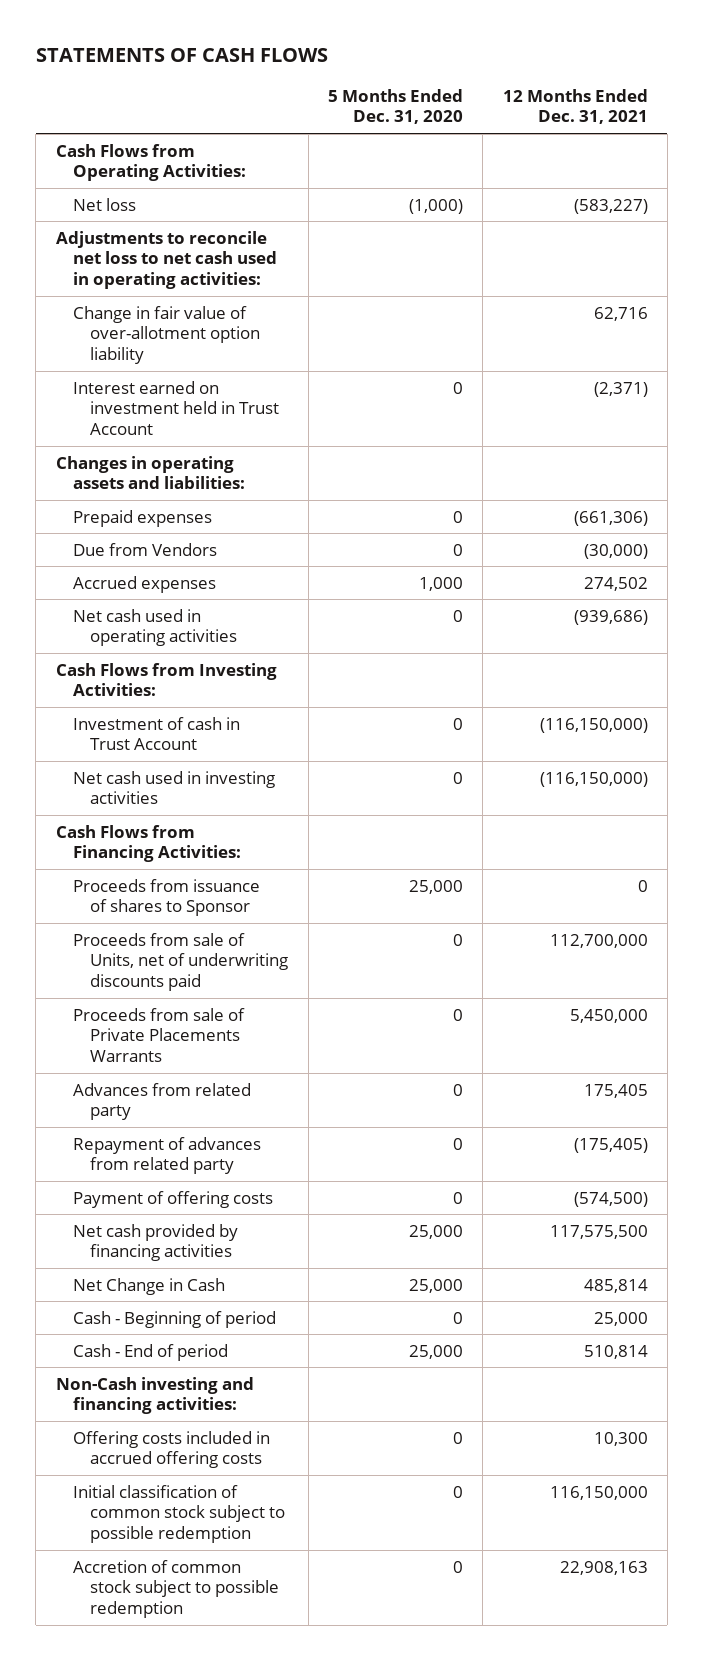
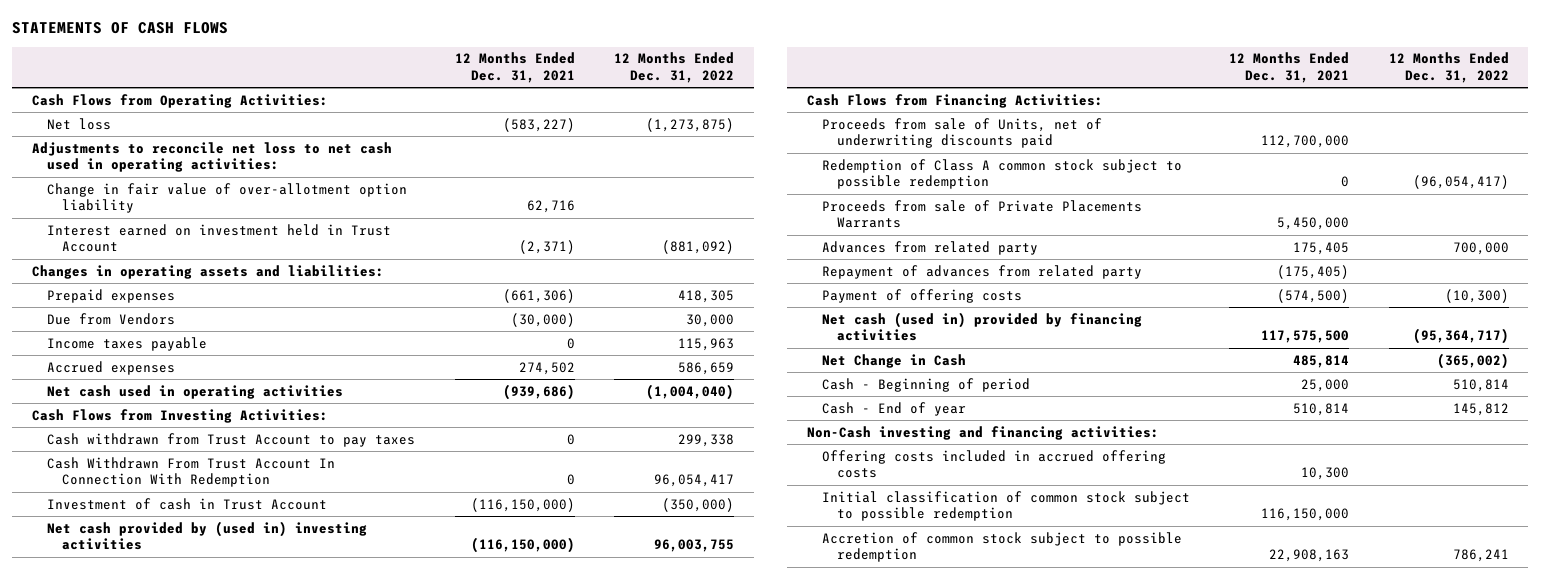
- | 5 Months Ended Dec. 31, 2020 | 12 Months Ended Dec. 31, 2021
+ | 12 Months Ended Dec. 31, 2021 | 12 Months Ended Dec. 31, 2022
+ Income taxes payable | 0 | 115,963
+ Cash withdrawn from Trust Account to pay taxes | 0 | 299,338
+ Cash Withdrawn From Trust Account In Connection With Redemption | 0 | 96,054,417
- Net cash used in investing activities | 0 | (116,150,000)
+ Net cash provided by (used in) investing activities | (116,150,000) | 96,003,755
- Proceeds from issuance of shares to Sponsor | 25,000 | 0
+ Redemption of Class A common stock subject to possible redemption | 0 | (96,054,417)
- Net cash provided by financing activities | 25,000 | 117,575,500
+ Net cash (used in) provided by financing activities | 117,575,500 | (95,364,717)
- Cash - End of period | 25,000 | 510,814
+ Cash - End of year | 510,814 | 145,812

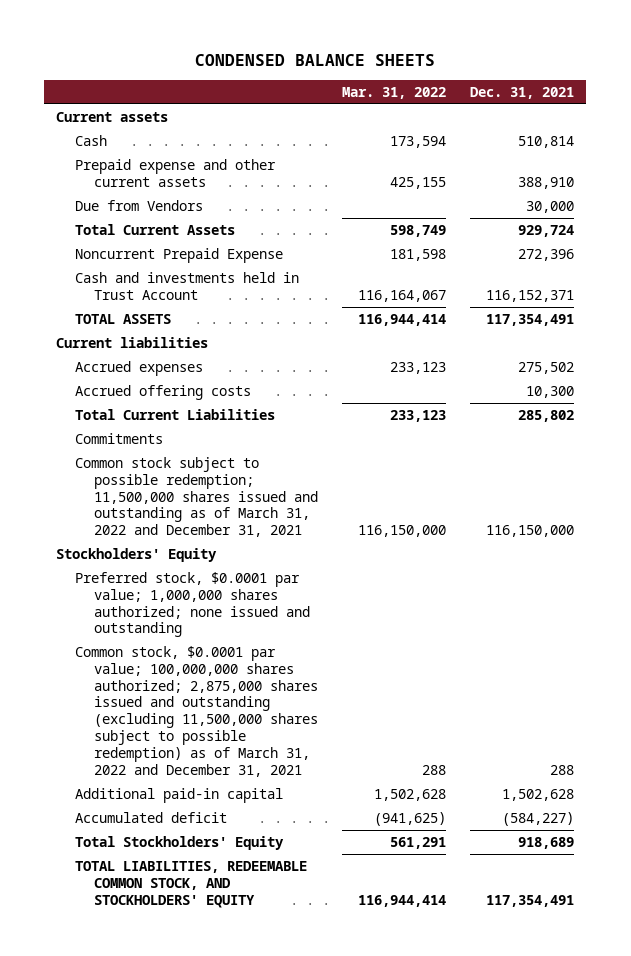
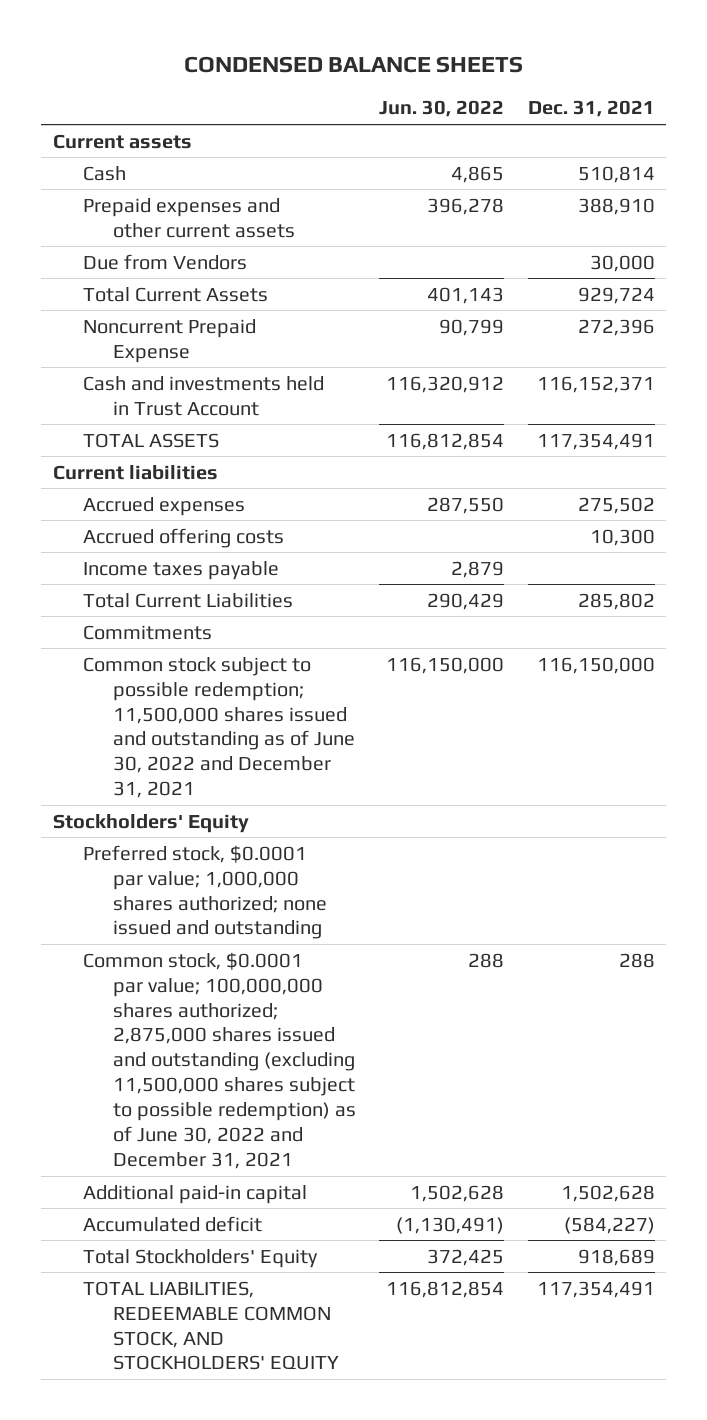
- | Mar. 31, 2022 | Dec. 31, 2021
+ | Jun. 30, 2022 | Dec. 31, 2021
- Prepaid expense and other current assets | 425,155 | 388,910
+ Prepaid expenses and other current assets | 396,278 | 388,910
+ Income taxes payable | 2,879 |
- Common stock subject to possible redemption; 11,500,000 shares issued and outstanding as of March 31, 2022 and December 31, 2021 | 116,150,000 | 116,150,000
+ Common stock subject to possible redemption; 11,500,000 shares issued and outstanding as of June 30, 2022 and December 31, 2021 | 116,150,000 | 116,150,000
- Common stock, $0.0001 par value; 100,000,000 shares authorized; 2,875,000 shares issued and outstanding (excluding 11,500,000 shares subject to possible redemption) as of March 31, 2022 and December 31, 2021 | 288 | 288
+ Common stock, $0.0001 par value; 100,000,000 shares authorized; 2,875,000 shares issued and outstanding (excluding 11,500,000 shares subject to possible redemption) as of June 30, 2022 and December 31, 2021 | 288 | 288

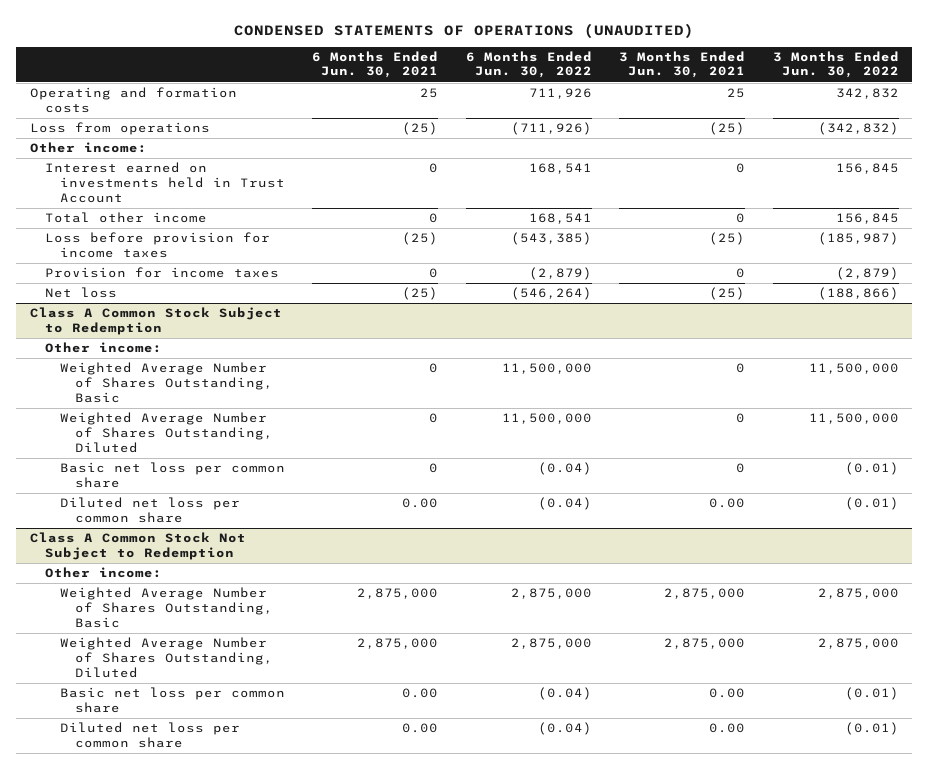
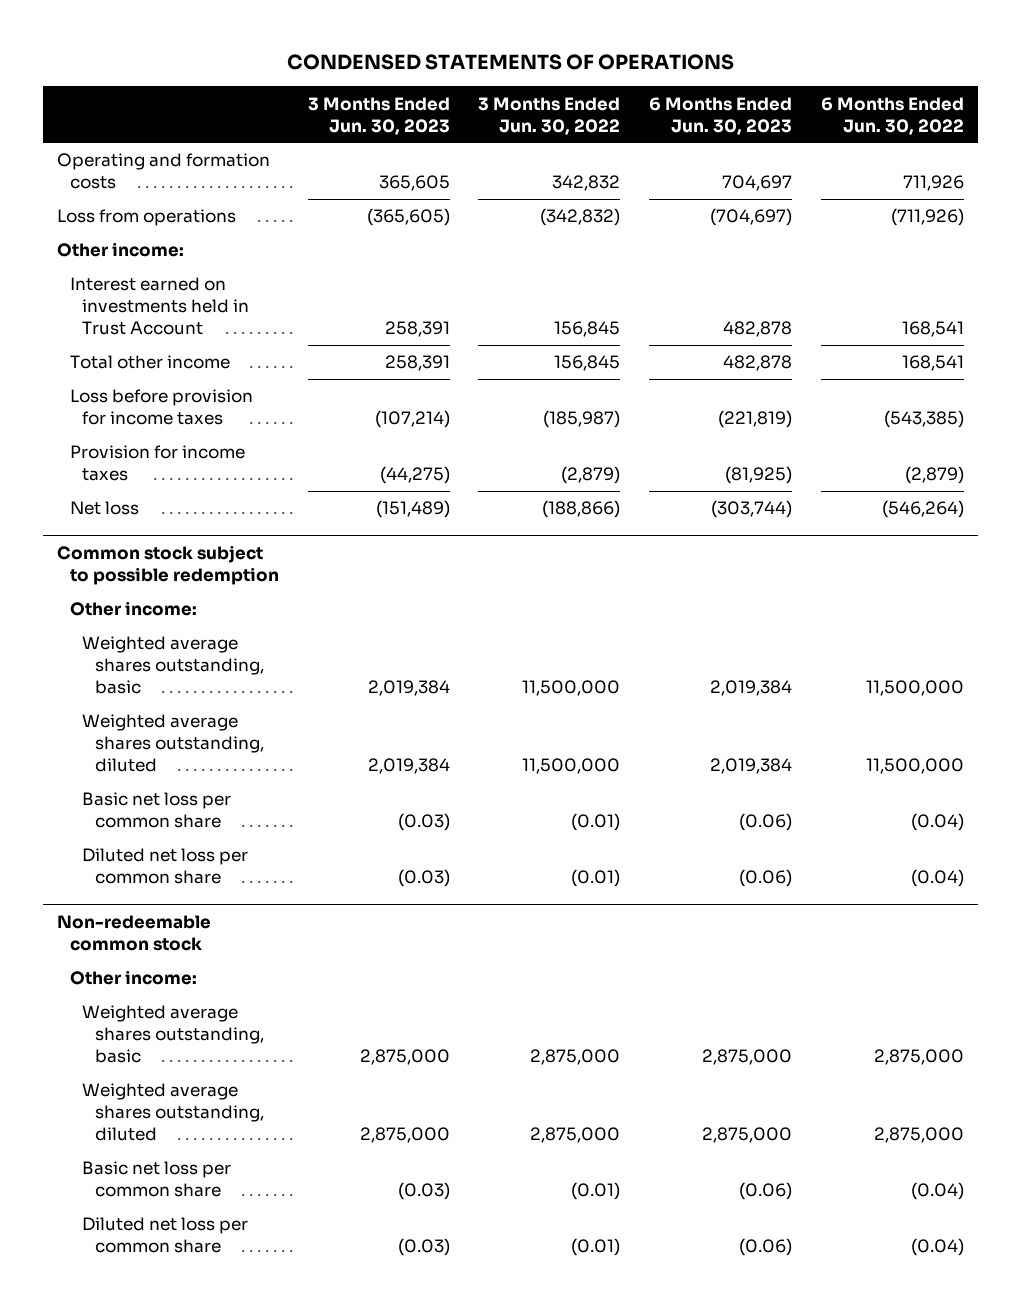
- CONDENSED STATEMENTS OF OPERATIONS (UNAUDITED)
+ CONDENSED STATEMENTS OF OPERATIONS
- | 6 Months Ended Jun. 30, 2021 | 6 Months Ended Jun. 30, 2022 | 3 Months Ended Jun. 30, 2021 | 3 Months Ended Jun. 30, 2022
+ | 3 Months Ended Jun. 30, 2023 | 3 Months Ended Jun. 30, 2022 | 6 Months Ended Jun. 30, 2023 | 6 Months Ended Jun. 30, 2022
- Class A Common Stock Subject to Redemption
+ Common stock subject to possible redemption
- Weighted Average Number of Shares Outstanding, Basic | 0 | 11,500,000 | 0 | 11,500,000
- Weighted Average Number of Shares Outstanding, Diluted | 0 | 11,500,000 | 0 | 11,500,000
+ Weighted average shares outstanding, basic | 2,019,384 | 11,500,000 | 2,019,384 | 11,500,000
+ Weighted average shares outstanding, diluted | 2,019,384 | 11,500,000 | 2,019,384 | 11,500,000
- Class A Common Stock Not Subject to Redemption
+ Non-redeemable common stock
- Weighted Average Number of Shares Outstanding, Basic | 2,875,000 | 2,875,000 | 2,875,000 | 2,875,000
- Weighted Average Number of Shares Outstanding, Diluted | 2,875,000 | 2,875,000 | 2,875,000 | 2,875,000
+ Weighted average shares outstanding, basic | 2,875,000 | 2,875,000 | 2,875,000 | 2,875,000
+ Weighted average shares outstanding, diluted | 2,875,000 | 2,875,000 | 2,875,000 | 2,875,000

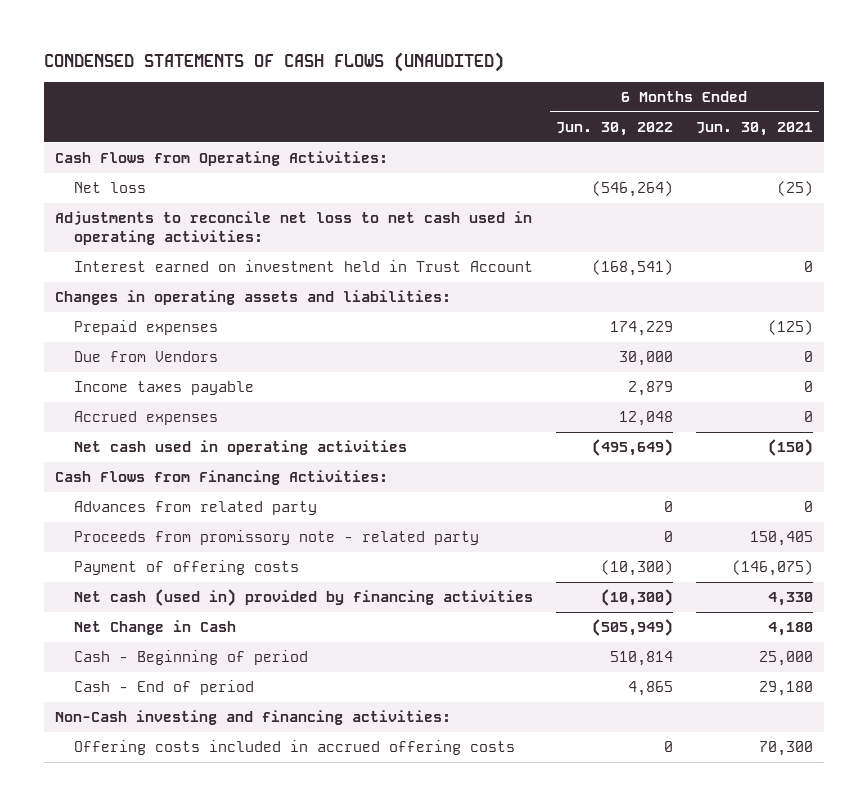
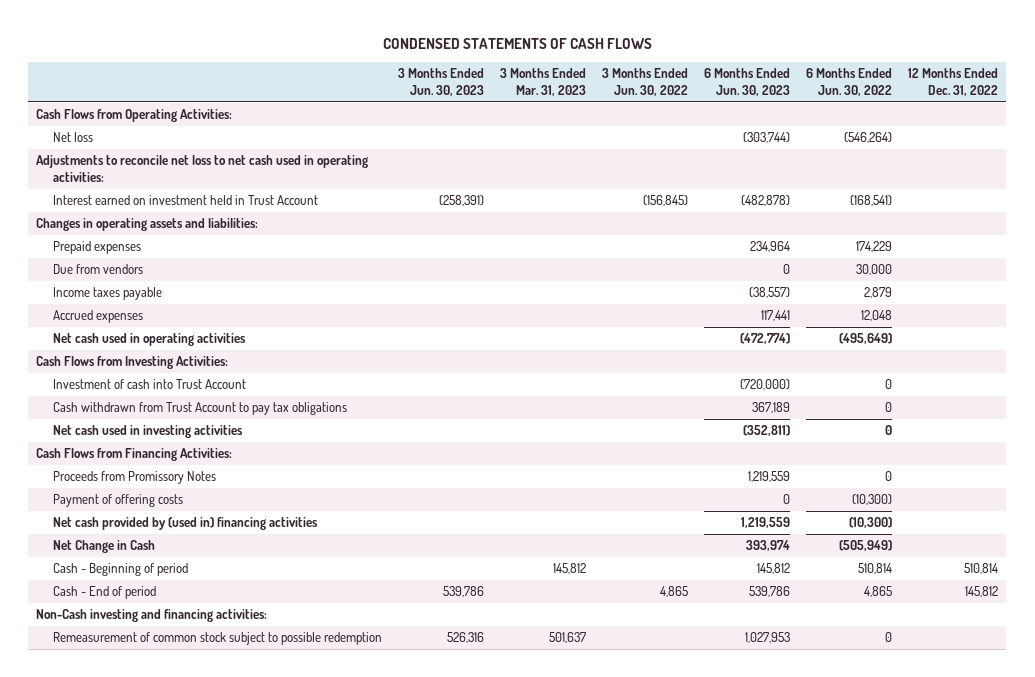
- CONDENSED STATEMENTS OF CASH FLOWS (UNAUDITED)
+ CONDENSED STATEMENTS OF CASH FLOWS
- | 6 Months Ended Jun. 30, 2022 | 6 Months Ended Jun. 30, 2021
+ | 3 Months Ended Jun. 30, 2023 | 3 Months Ended Mar. 31, 2023 | 3 Months Ended Jun. 30, 2022 | 6 Months Ended Jun. 30, 2023 | 6 Months Ended Jun. 30, 2022 | 12 Months Ended Dec. 31, 2022
- Due from Vendors | 30,000 | 0
+ Due from vendors | | | | 0 | 30,000 |
+ Cash Flows from Investing Activities:
+ Investment of cash into Trust Account | | | | (720,000) | 0 |
+ Cash withdrawn from Trust Account to pay tax obligations | | | | 367,189 | 0 |
+ Net cash used in investing activities | | | | (352,811) | 0 |
- Advances from related party | 0 | 0
- Proceeds from promissory note - related party | 0 | 150,405
+ Proceeds from Promissory Notes | | | | 1,219,559 | 0 |
- Net cash (used in) provided by financing activities | (10,300) | 4,330
+ Net cash provided by (used in) financing activities | | | | 1,219,559 | (10,300) |
- Offering costs included in accrued offering costs | 0 | 70,300
+ Remeasurement of common stock subject to possible redemption | 526,316 | 501,637 | | 1,027,953 | 0 |

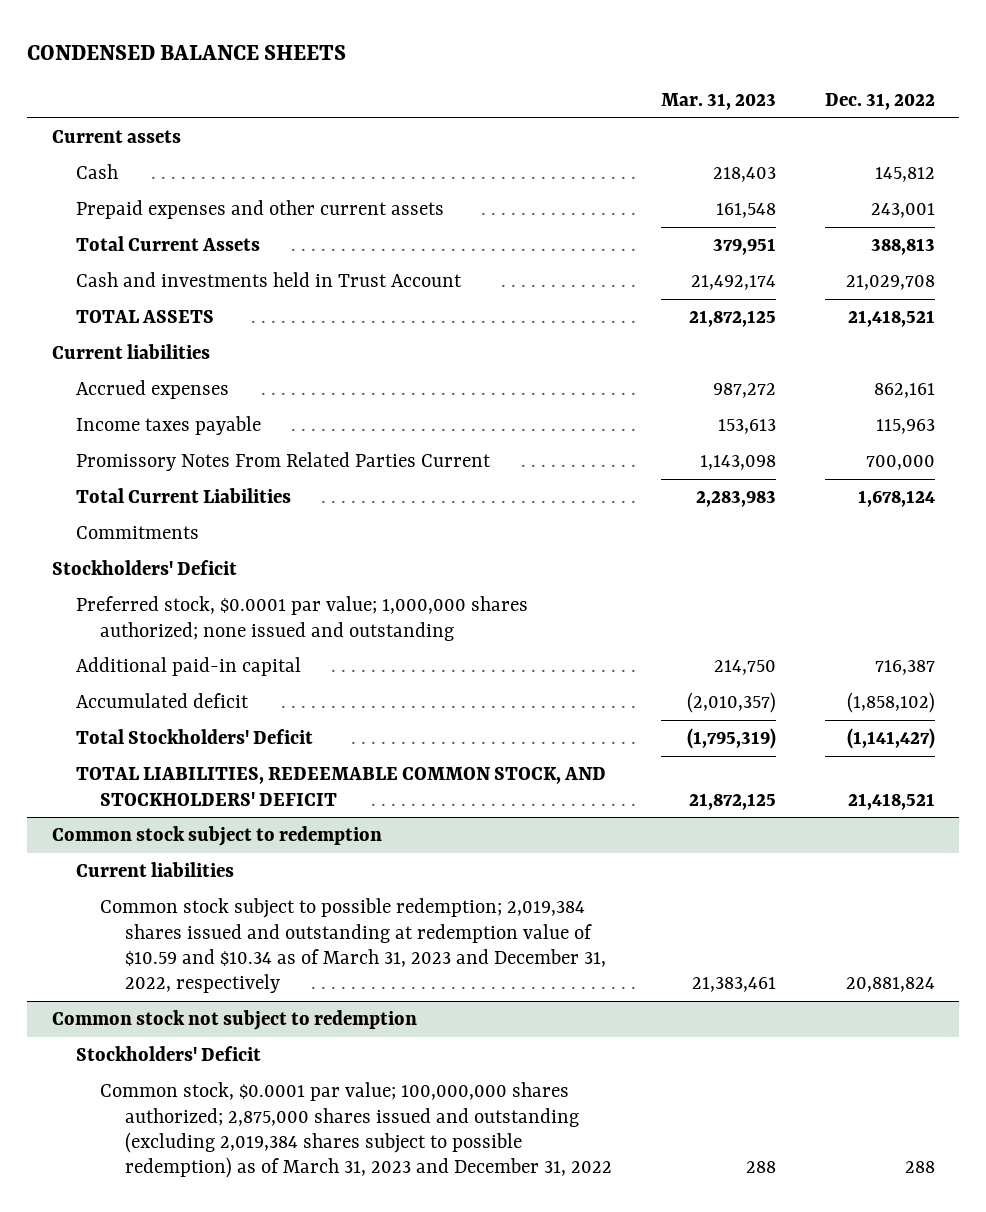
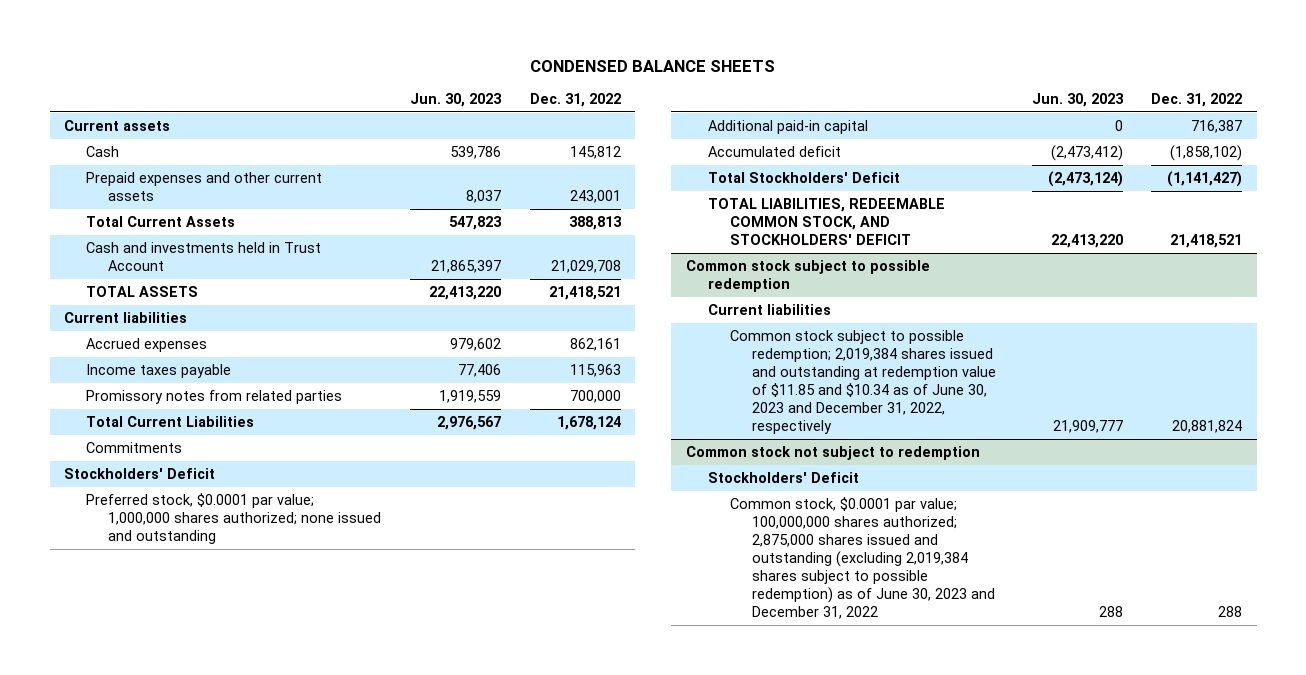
- | Mar. 31, 2023 | Dec. 31, 2022
+ | Jun. 30, 2023 | Dec. 31, 2022
- Promissory Notes From Related Parties Current | 1,143,098 | 700,000
+ Promissory notes from related parties | 1,919,559 | 700,000
- Common stock subject to redemption
+ Common stock subject to possible redemption
- Common stock subject to possible redemption; 2,019,384 shares issued and outstanding at redemption value of $10.59 and $10.34 as of March 31, 2023 and December 31, 2022, respectively | 21,383,461 | 20,881,824
+ Common stock subject to possible redemption; 2,019,384 shares issued and outstanding at redemption value of $11.85 and $10.34 as of June 30, 2023 and December 31, 2022, respectively | 21,909,777 | 20,881,824
@ Common stock not subject to redemption
- Common stock, $0.0001 par value; 100,000,000 shares authorized; 2,875,000 shares issued and outstanding (excluding 2,019,384 shares subject to possible redemption) as of March 31, 2023 and December 31, 2022 | 288 | 288
+ Common stock, $0.0001 par value; 100,000,000 shares authorized; 2,875,000 shares issued and outstanding (excluding 2,019,384 shares subject to possible redemption) as of June 30, 2023 and December 31, 2022 | 288 | 288

